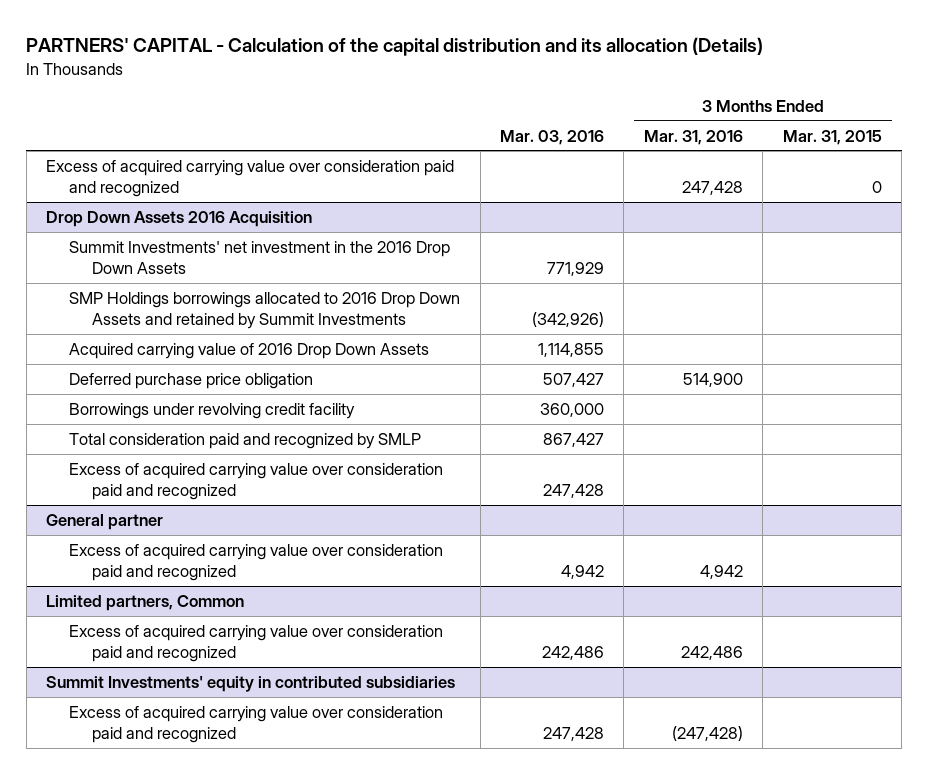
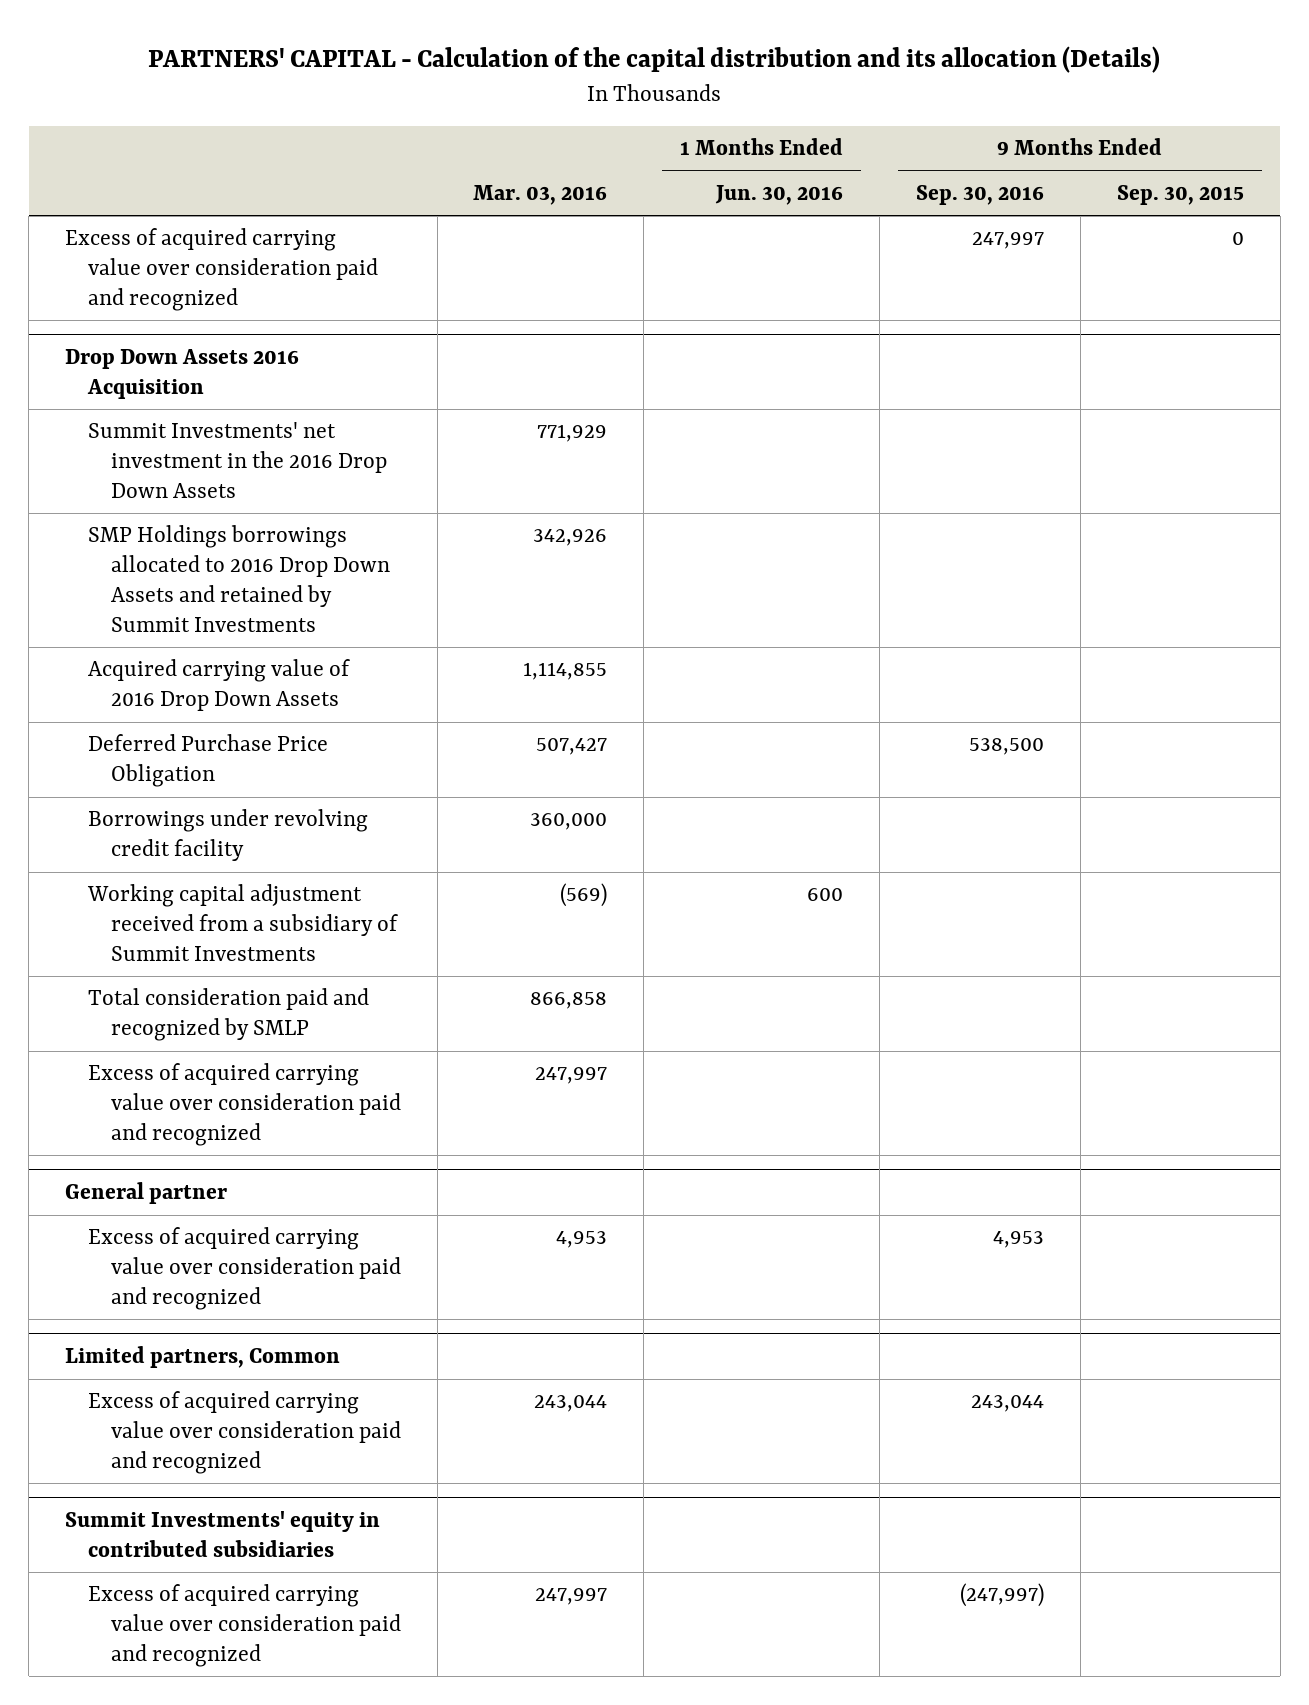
- | Mar. 03, 2016 | 3 Months Ended Mar. 31, 2016 | 3 Months Ended Mar. 31, 2015
+ | Mar. 03, 2016 | 1 Months Ended Jun. 30, 2016 | 9 Months Ended Sep. 30, 2016 | 9 Months Ended Sep. 30, 2015
@ Drop Down Assets 2016 Acquisition
- SMP Holdings borrowings allocated to 2016 Drop Down Assets and retained by Summit Investments | (342,926) | |
+ SMP Holdings borrowings allocated to 2016 Drop Down Assets and retained by Summit Investments | 342,926 | | |
- Deferred purchase price obligation | 507,427 | 514,900 |
+ Deferred Purchase Price Obligation | 507,427 | | 538,500 |
- Total consideration paid and recognized by SMLP | 867,427 | |
- Excess of acquired carrying value over consideration paid and recognized | 247,428 | |
+ Working capital adjustment received from a subsidiary of Summit Investments | (569) | 600 | |
+ Total consideration paid and recognized by SMLP | 866,858 | | |
+ Excess of acquired carrying value over consideration paid and recognized | 247,997 | | |
@ General partner
- Excess of acquired carrying value over consideration paid and recognized | 4,942 | 4,942 |
+ Excess of acquired carrying value over consideration paid and recognized | 4,953 | | 4,953 |
@ Limited partners, Common
- Excess of acquired carrying value over consideration paid and recognized | 242,486 | 242,486 |
+ Excess of acquired carrying value over consideration paid and recognized | 243,044 | | 243,044 |
@ Summit Investments' equity in contributed subsidiaries
- Excess of acquired carrying value over consideration paid and recognized | 247,428 | (247,428) |
+ Excess of acquired carrying value over consideration paid and recognized | 247,997 | | (247,997) |

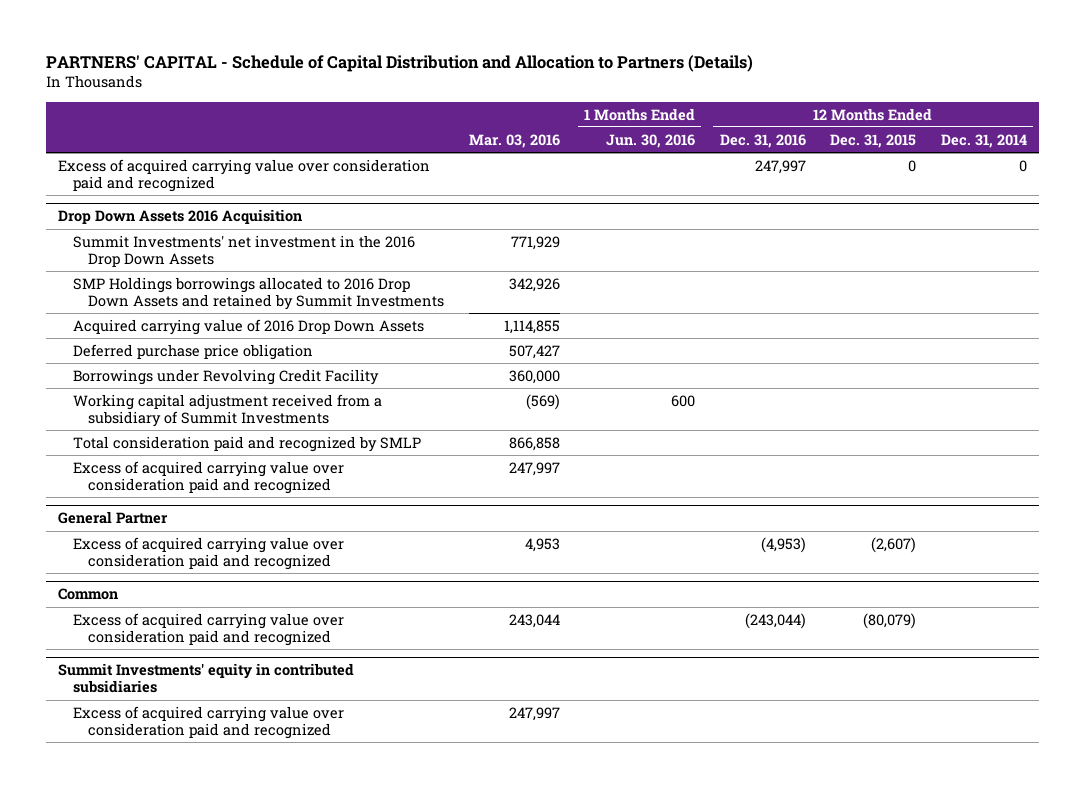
- PARTNERS' CAPITAL - Calculation of the capital distribution and its allocation (Details)
+ PARTNERS' CAPITAL - Schedule of Capital Distribution and Allocation to Partners (Details)
- | Mar. 03, 2016 | 1 Months Ended Jun. 30, 2016 | 9 Months Ended Sep. 30, 2016 | 9 Months Ended Sep. 30, 2015
+ | Mar. 03, 2016 | 1 Months Ended Jun. 30, 2016 | 12 Months Ended Dec. 31, 2016 | 12 Months Ended Dec. 31, 2015 | 12 Months Ended Dec. 31, 2014
@ Drop Down Assets 2016 Acquisition
- Deferred Purchase Price Obligation | 507,427 | | 538,500 |
- Borrowings under revolving credit facility | 360,000 | | |
+ Deferred purchase price obligation | 507,427 | | | |
+ Borrowings under Revolving Credit Facility | 360,000 | | | |
- General partner
+ General Partner
- Limited partners, Common
+ Common

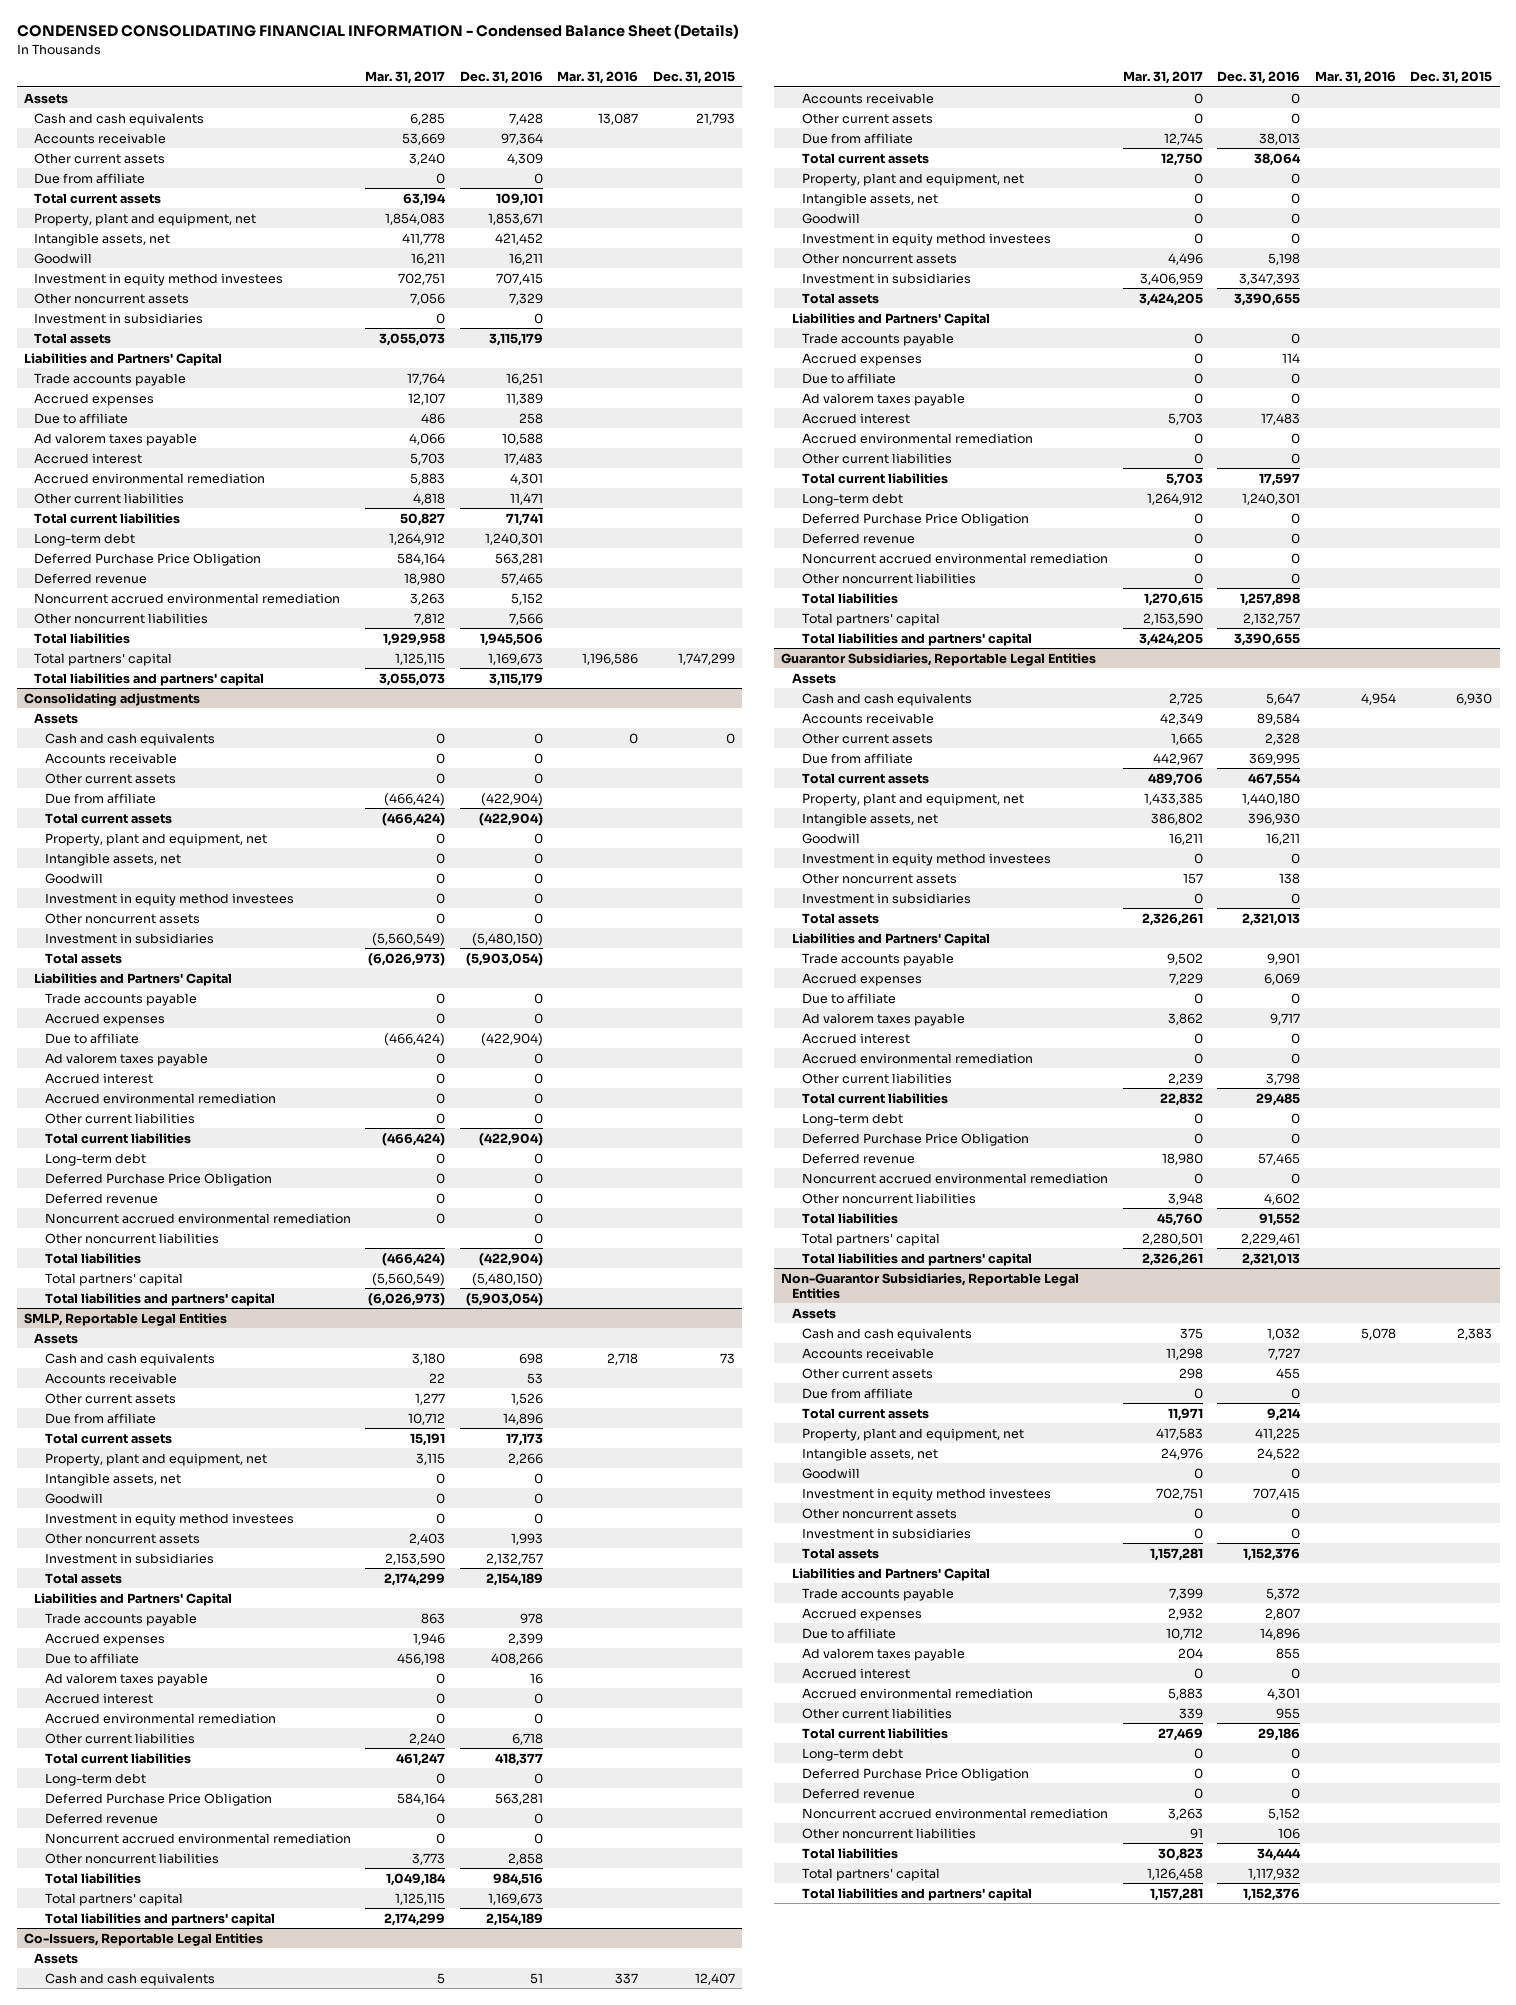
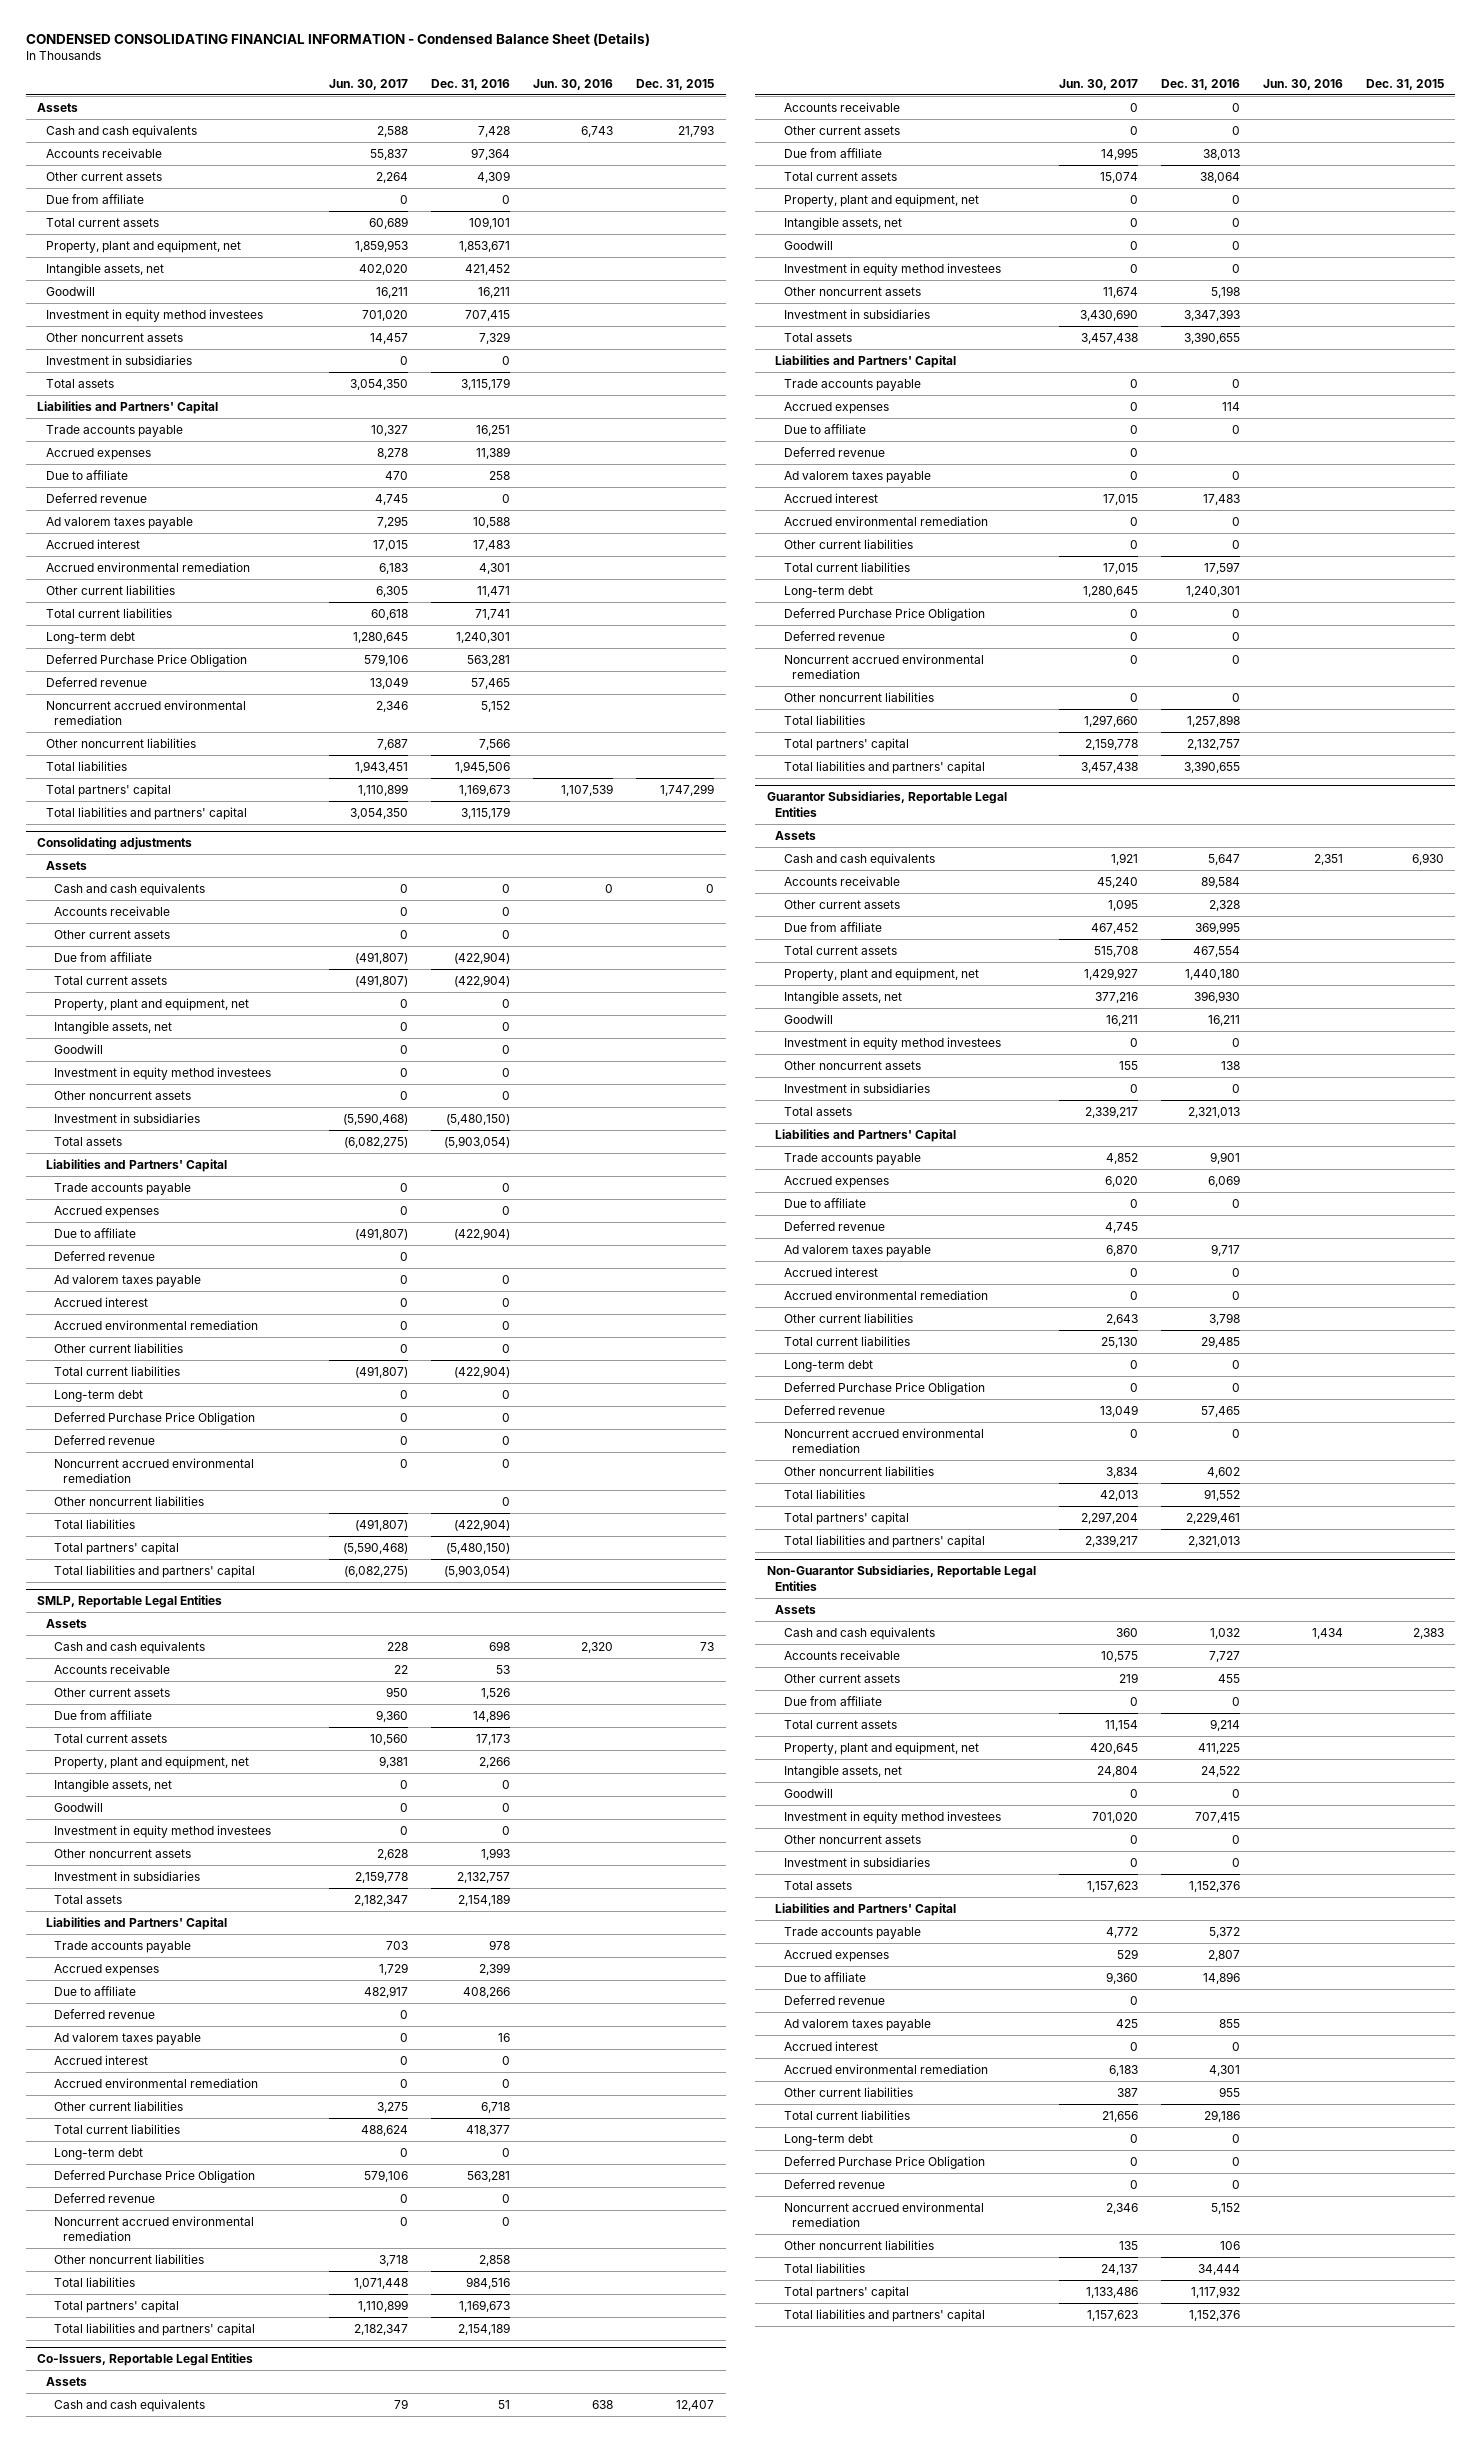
- | Mar. 31, 2017 | Dec. 31, 2016 | Mar. 31, 2016 | Dec. 31, 2015
+ | Jun. 30, 2017 | Dec. 31, 2016 | Jun. 30, 2016 | Dec. 31, 2015
+ Deferred revenue | 4,745 | 0 | |
@ Consolidating adjustments
+ Deferred revenue | 0 | | |
@ SMLP, Reportable Legal Entities
+ Deferred revenue | 0 | | |
@ Co-Issuers, Reportable Legal Entities
+ Deferred revenue | 0 | | |
@ Guarantor Subsidiaries, Reportable Legal Entities
+ Deferred revenue | 4,745 | | |
@ Non-Guarantor Subsidiaries, Reportable Legal Entities
+ Deferred revenue | 0 | | |

